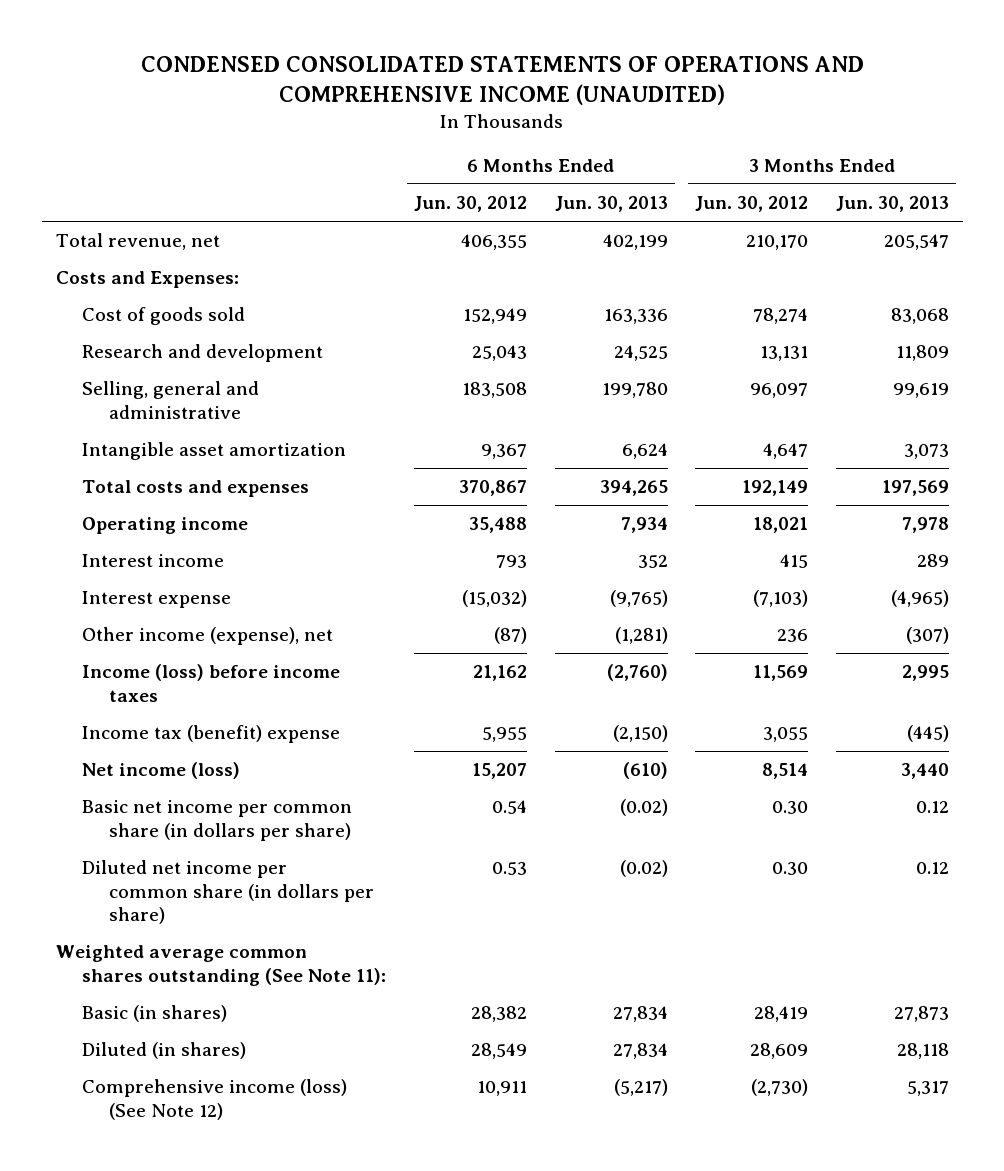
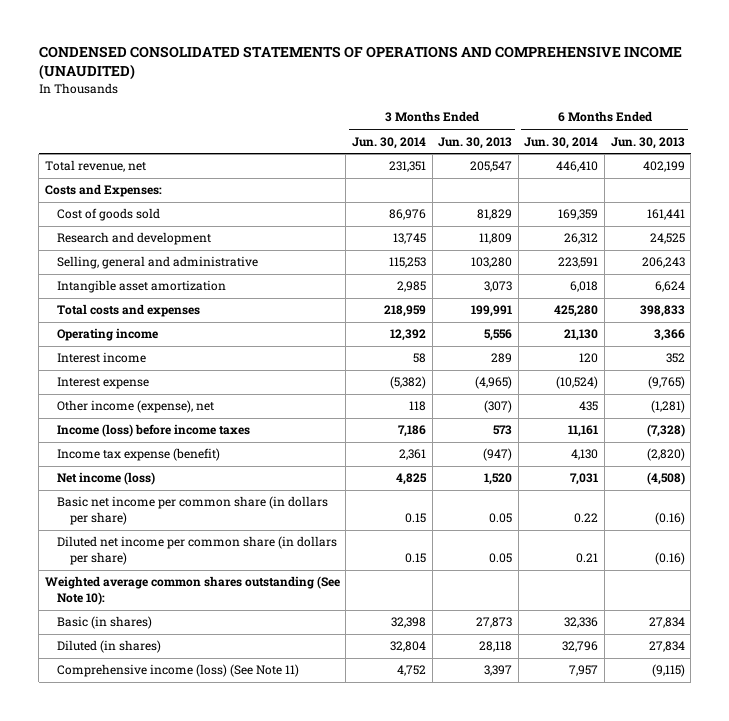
- | 6 Months Ended Jun. 30, 2012 | 6 Months Ended Jun. 30, 2013 | 3 Months Ended Jun. 30, 2012 | 3 Months Ended Jun. 30, 2013
+ | 3 Months Ended Jun. 30, 2014 | 3 Months Ended Jun. 30, 2013 | 6 Months Ended Jun. 30, 2014 | 6 Months Ended Jun. 30, 2013
- Cost of goods sold | 152,949 | 163,336 | 78,274 | 83,068
+ Cost of goods sold | 86,976 | 81,829 | 169,359 | 161,441
- Selling, general and administrative | 183,508 | 199,780 | 96,097 | 99,619
+ Selling, general and administrative | 115,253 | 103,280 | 223,591 | 206,243
- Total costs and expenses | 370,867 | 394,265 | 192,149 | 197,569
- Operating income | 35,488 | 7,934 | 18,021 | 7,978
+ Total costs and expenses | 218,959 | 199,991 | 425,280 | 398,833
+ Operating income | 12,392 | 5,556 | 21,130 | 3,366
- Income (loss) before income taxes | 21,162 | (2,760) | 11,569 | 2,995
- Income tax (benefit) expense | 5,955 | (2,150) | 3,055 | (445)
- Net income (loss) | 15,207 | (610) | 8,514 | 3,440
- Basic net income per common share (in dollars per share) | 0.54 | (0.02) | 0.30 | 0.12
- Diluted net income per common share (in dollars per share) | 0.53 | (0.02) | 0.30 | 0.12
- Weighted average common shares outstanding (See Note 11):
+ Income (loss) before income taxes | 7,186 | 573 | 11,161 | (7,328)
+ Income tax expense (benefit) | 2,361 | (947) | 4,130 | (2,820)
+ Net income (loss) | 4,825 | 1,520 | 7,031 | (4,508)
+ Basic net income per common share (in dollars per share) | 0.15 | 0.05 | 0.22 | (0.16)
+ Diluted net income per common share (in dollars per share) | 0.15 | 0.05 | 0.21 | (0.16)
+ Weighted average common shares outstanding (See Note 10):
- Comprehensive income (loss) (See Note 12) | 10,911 | (5,217) | (2,730) | 5,317
+ Comprehensive income (loss) (See Note 11) | 4,752 | 3,397 | 7,957 | (9,115)

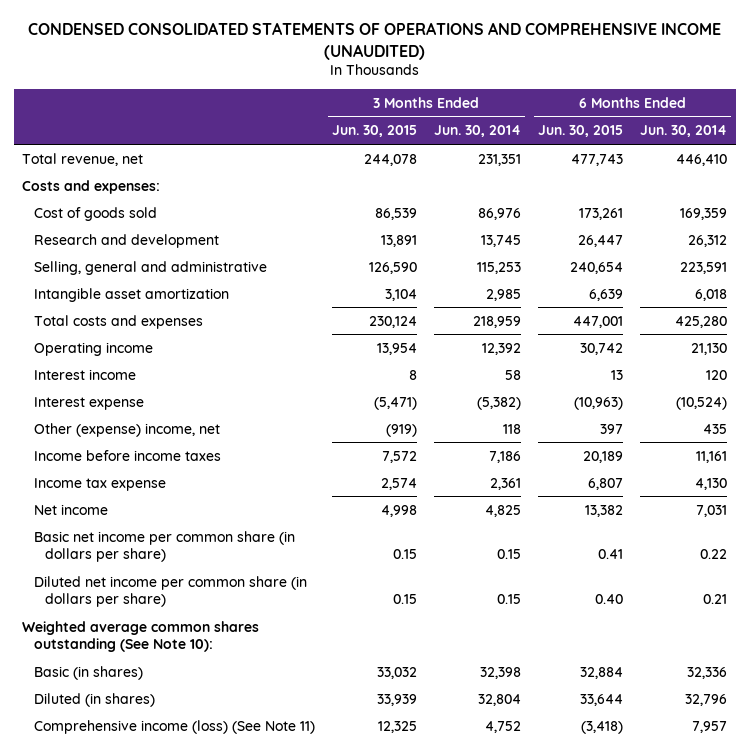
- | 3 Months Ended Jun. 30, 2014 | 3 Months Ended Jun. 30, 2013 | 6 Months Ended Jun. 30, 2014 | 6 Months Ended Jun. 30, 2013
+ | 3 Months Ended Jun. 30, 2015 | 3 Months Ended Jun. 30, 2014 | 6 Months Ended Jun. 30, 2015 | 6 Months Ended Jun. 30, 2014
- Costs and Expenses:
+ Costs and expenses:
- Other income (expense), net | 118 | (307) | 435 | (1,281)
- Income (loss) before income taxes | 7,186 | 573 | 11,161 | (7,328)
- Income tax expense (benefit) | 2,361 | (947) | 4,130 | (2,820)
- Net income (loss) | 4,825 | 1,520 | 7,031 | (4,508)
+ Other (expense) income, net | (919) | 118 | 397 | 435
+ Income before income taxes | 7,572 | 7,186 | 20,189 | 11,161
+ Income tax expense | 2,574 | 2,361 | 6,807 | 4,130
+ Net income | 4,998 | 4,825 | 13,382 | 7,031

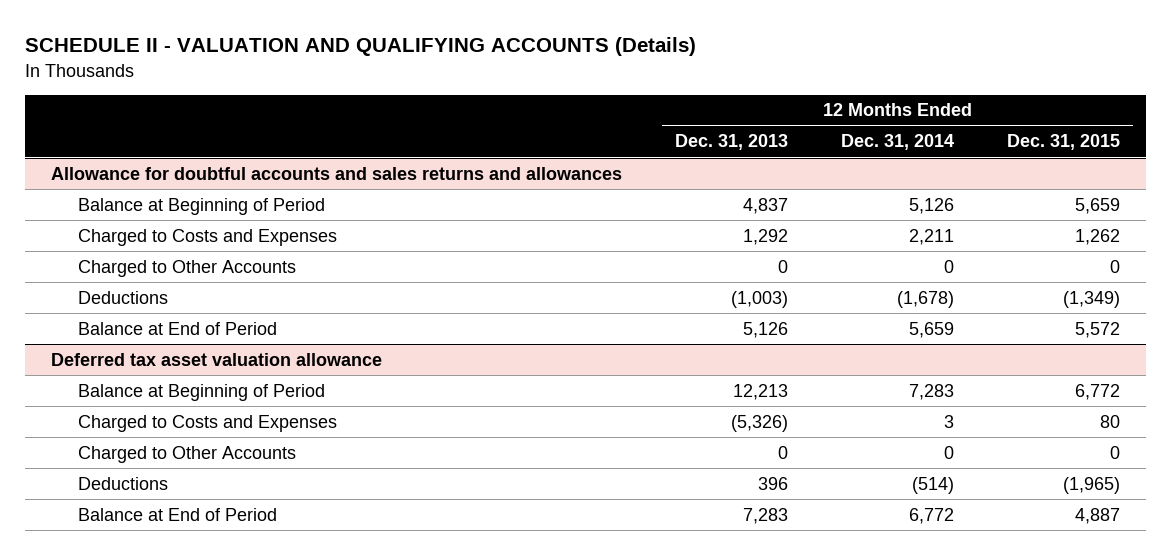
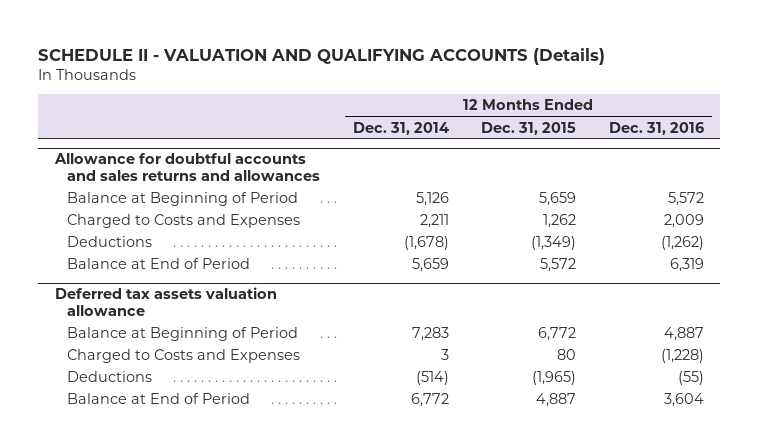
- | 12 Months Ended Dec. 31, 2013 | 12 Months Ended Dec. 31, 2014 | 12 Months Ended Dec. 31, 2015
+ | 12 Months Ended Dec. 31, 2014 | 12 Months Ended Dec. 31, 2015 | 12 Months Ended Dec. 31, 2016
@ Allowance for doubtful accounts and sales returns and allowances
- Charged to Other Accounts | 0 | 0 | 0
- Deferred tax asset valuation allowance
+ Deferred tax assets valuation allowance
- Charged to Other Accounts | 0 | 0 | 0

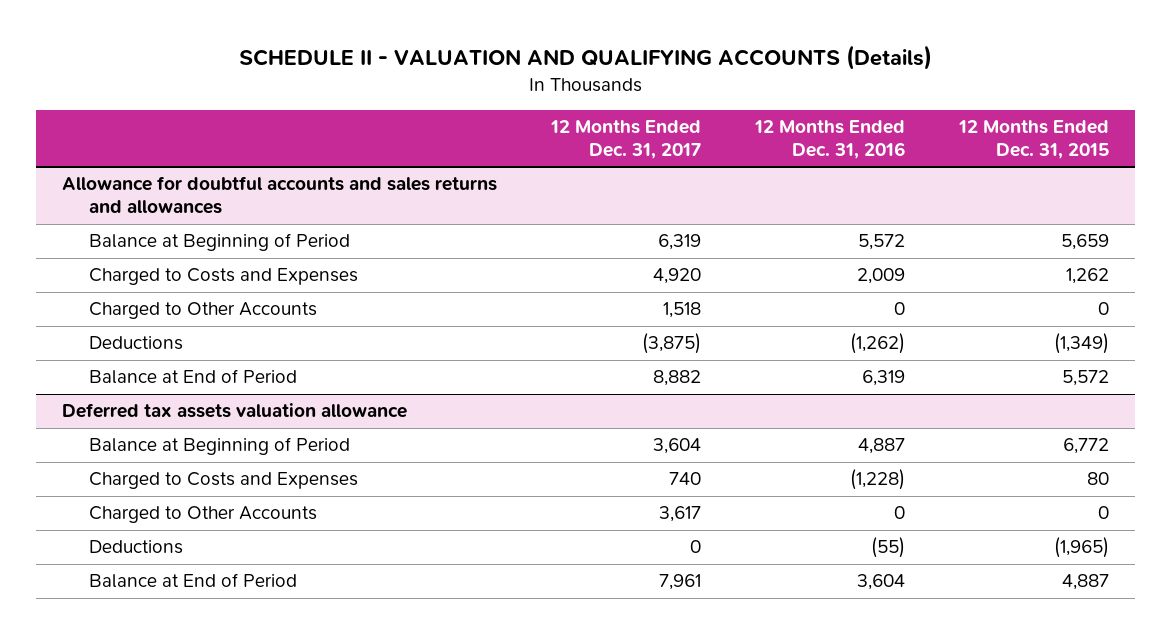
- | 12 Months Ended Dec. 31, 2014 | 12 Months Ended Dec. 31, 2015 | 12 Months Ended Dec. 31, 2016
+ | 12 Months Ended Dec. 31, 2017 | 12 Months Ended Dec. 31, 2016 | 12 Months Ended Dec. 31, 2015
@ Allowance for doubtful accounts and sales returns and allowances
+ Charged to Other Accounts | 1,518 | 0 | 0
@ Deferred tax assets valuation allowance
+ Charged to Other Accounts | 3,617 | 0 | 0

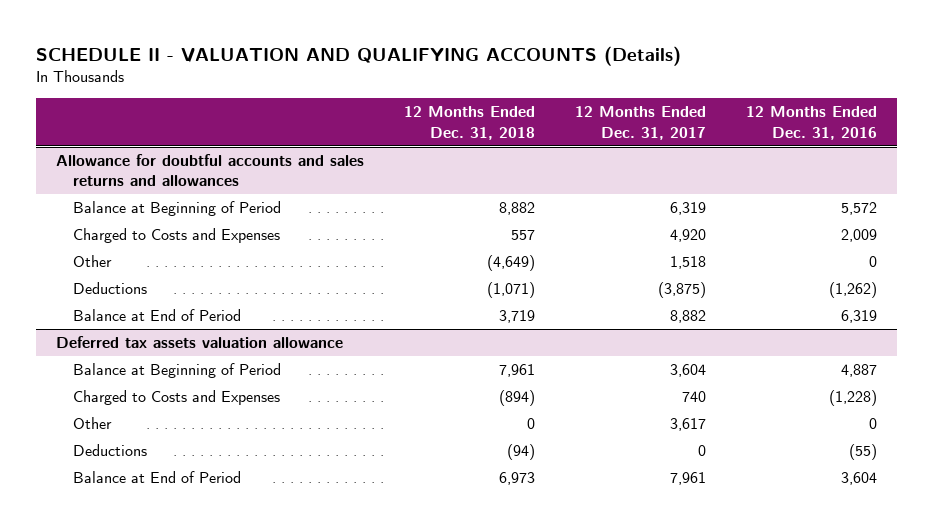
- | 12 Months Ended Dec. 31, 2017 | 12 Months Ended Dec. 31, 2016 | 12 Months Ended Dec. 31, 2015
+ | 12 Months Ended Dec. 31, 2018 | 12 Months Ended Dec. 31, 2017 | 12 Months Ended Dec. 31, 2016
@ Allowance for doubtful accounts and sales returns and allowances
- Charged to Other Accounts | 1,518 | 0 | 0
+ Other | (4,649) | 1,518 | 0
@ Deferred tax assets valuation allowance
- Charged to Other Accounts | 3,617 | 0 | 0
+ Other | 0 | 3,617 | 0

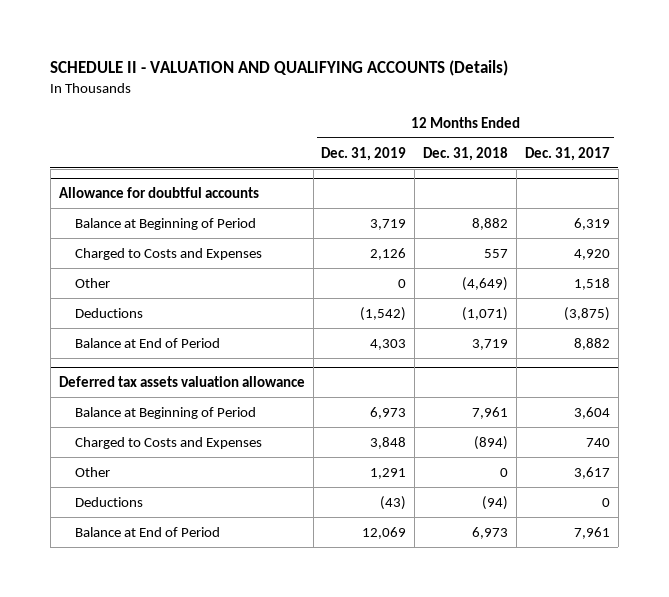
- | 12 Months Ended Dec. 31, 2018 | 12 Months Ended Dec. 31, 2017 | 12 Months Ended Dec. 31, 2016
+ | 12 Months Ended Dec. 31, 2019 | 12 Months Ended Dec. 31, 2018 | 12 Months Ended Dec. 31, 2017
- Allowance for doubtful accounts and sales returns and allowances
+ Allowance for doubtful accounts

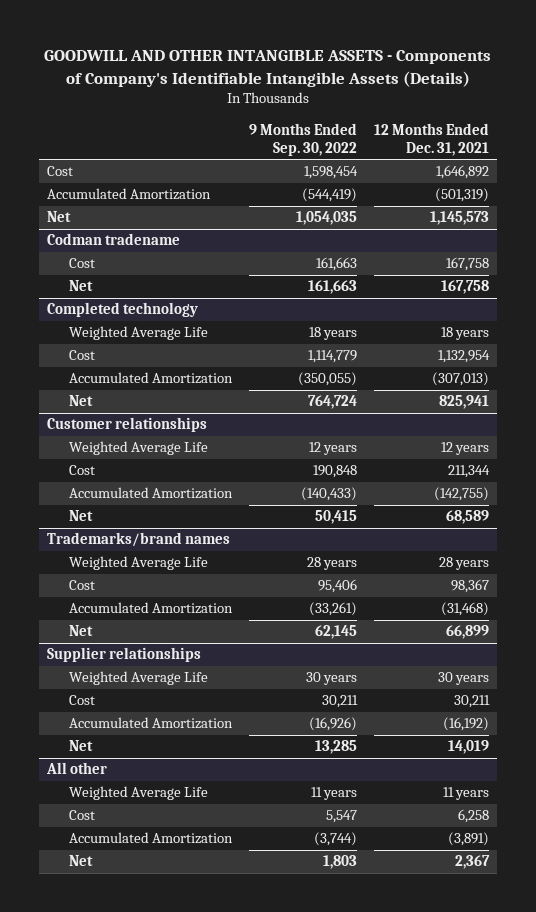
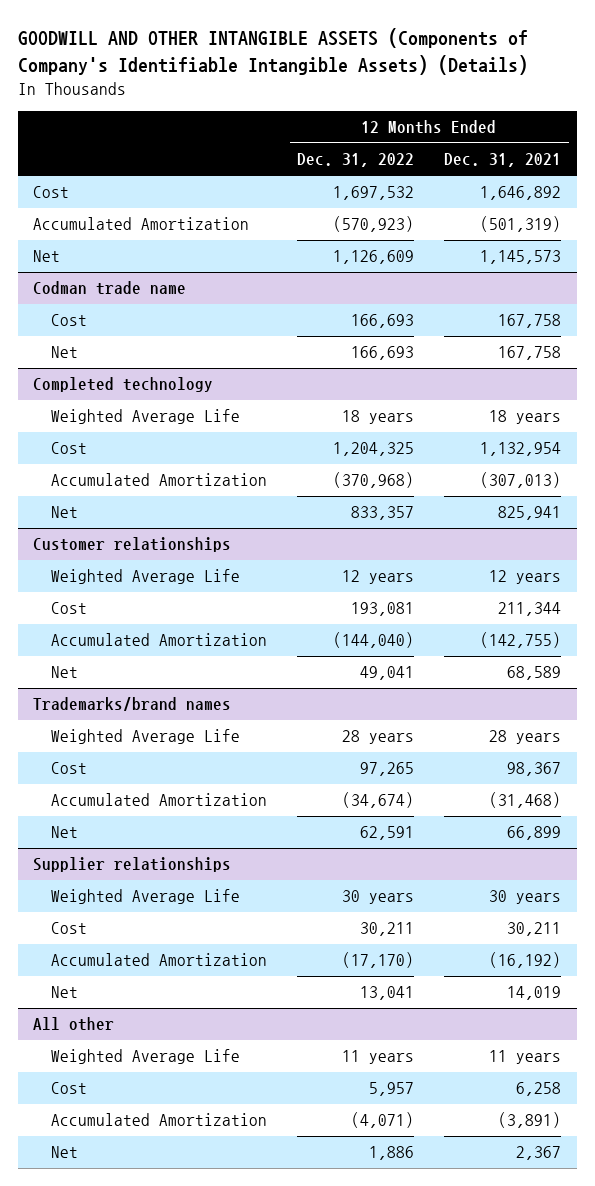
- GOODWILL AND OTHER INTANGIBLE ASSETS - Components of Company's Identifiable Intangible Assets (Details)
+ GOODWILL AND OTHER INTANGIBLE ASSETS (Components of Company's Identifiable Intangible Assets) (Details)
- | 9 Months Ended Sep. 30, 2022 | 12 Months Ended Dec. 31, 2021
+ | 12 Months Ended Dec. 31, 2022 | 12 Months Ended Dec. 31, 2021
- Codman tradename
+ Codman trade name

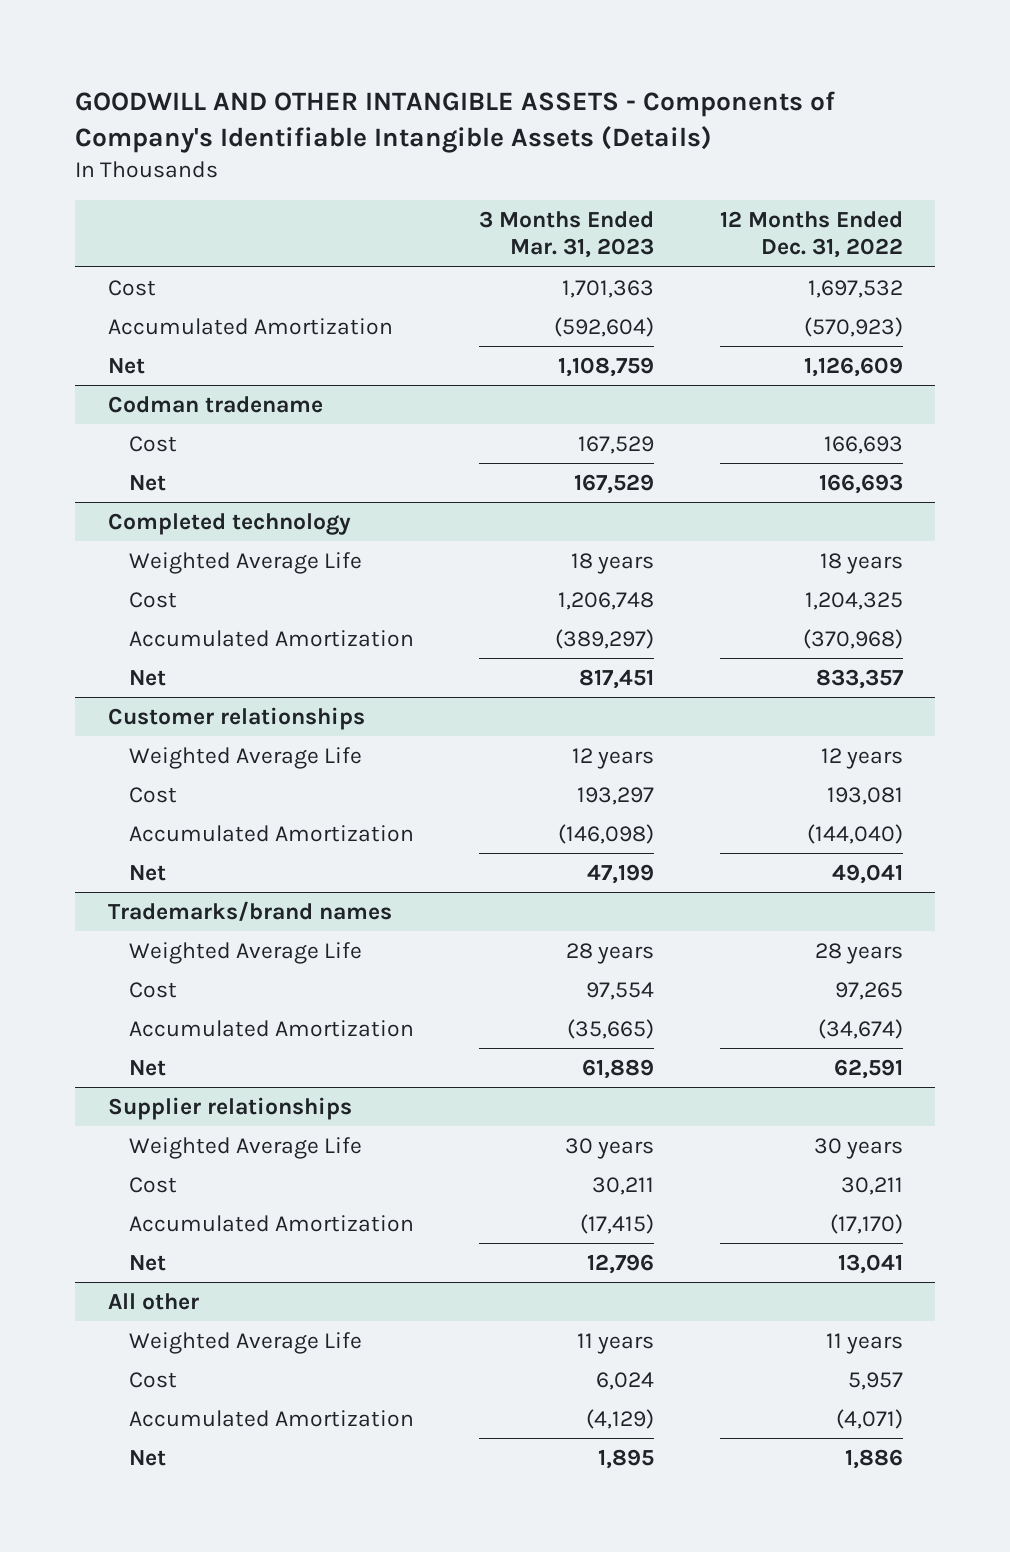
- GOODWILL AND OTHER INTANGIBLE ASSETS (Components of Company's Identifiable Intangible Assets) (Details)
+ GOODWILL AND OTHER INTANGIBLE ASSETS - Components of Company's Identifiable Intangible Assets (Details)
- | 12 Months Ended Dec. 31, 2022 | 12 Months Ended Dec. 31, 2021
+ | 3 Months Ended Mar. 31, 2023 | 12 Months Ended Dec. 31, 2022
- Codman trade name
+ Codman tradename

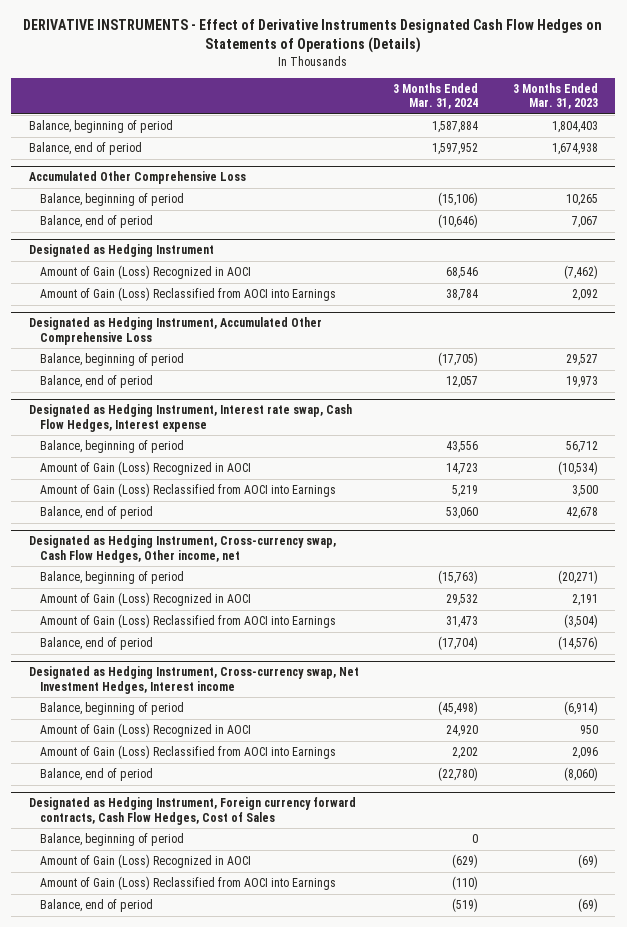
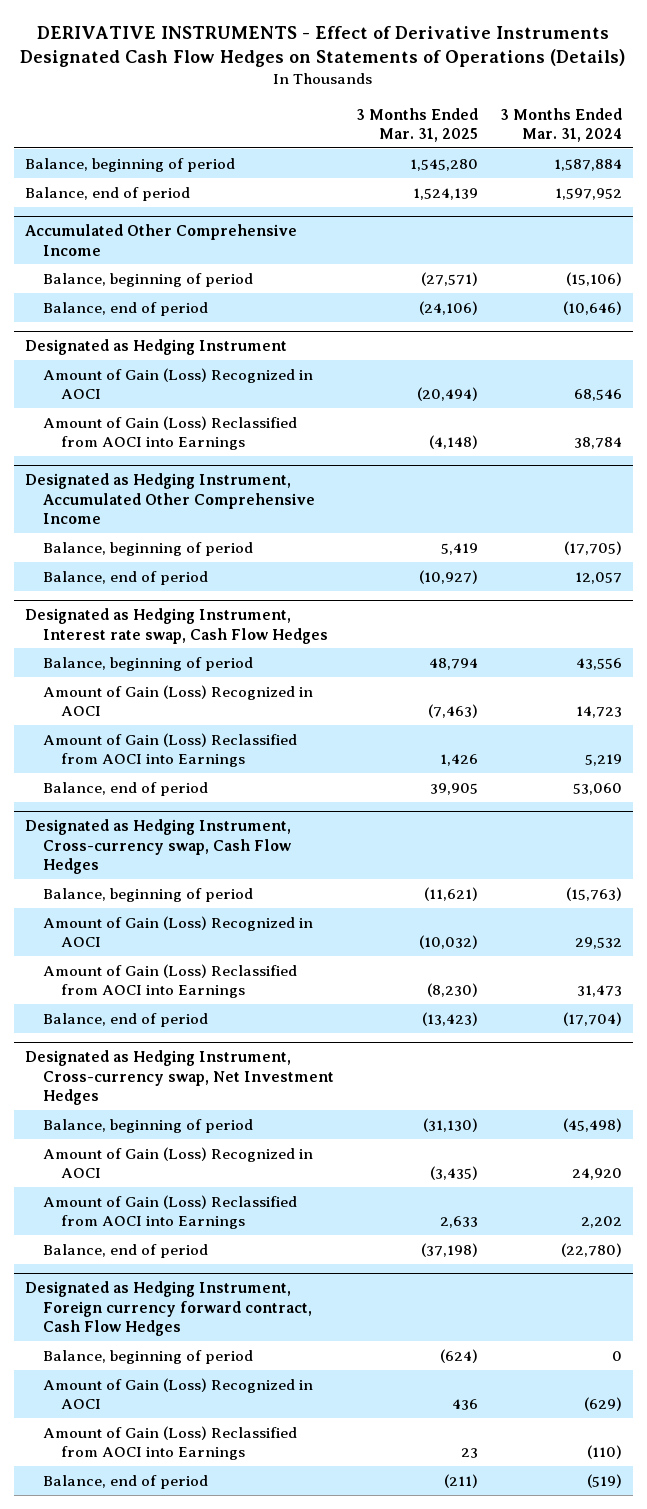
- | 3 Months Ended Mar. 31, 2024 | 3 Months Ended Mar. 31, 2023
+ | 3 Months Ended Mar. 31, 2025 | 3 Months Ended Mar. 31, 2024
- Accumulated Other Comprehensive Loss
+ Accumulated Other Comprehensive Income
- Designated as Hedging Instrument, Accumulated Other Comprehensive Loss
+ Designated as Hedging Instrument, Accumulated Other Comprehensive Income
- Designated as Hedging Instrument, Interest rate swap, Cash Flow Hedges, Interest expense
+ Designated as Hedging Instrument, Interest rate swap, Cash Flow Hedges
- Designated as Hedging Instrument, Cross-currency swap, Cash Flow Hedges, Other income, net
+ Designated as Hedging Instrument, Cross-currency swap, Cash Flow Hedges
- Designated as Hedging Instrument, Cross-currency swap, Net Investment Hedges, Interest income
+ Designated as Hedging Instrument, Cross-currency swap, Net Investment Hedges
- Designated as Hedging Instrument, Foreign currency forward contracts, Cash Flow Hedges, Cost of Sales
+ Designated as Hedging Instrument, Foreign currency forward contract, Cash Flow Hedges

